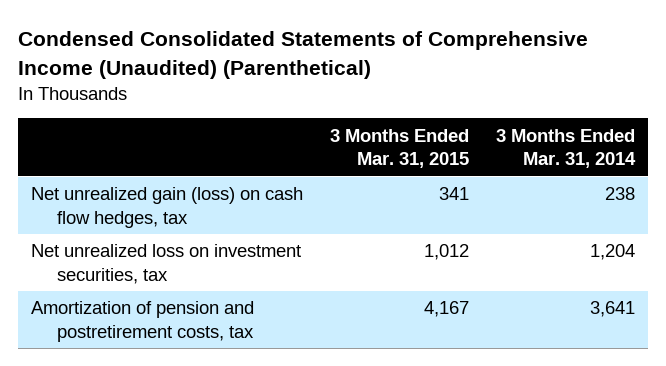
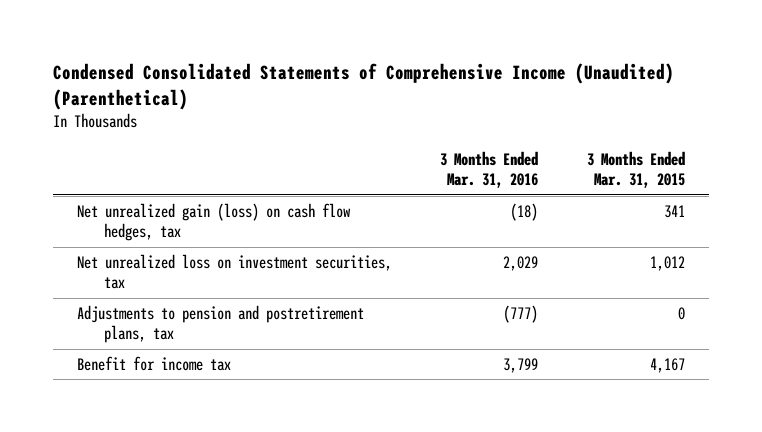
- | 3 Months Ended Mar. 31, 2015 | 3 Months Ended Mar. 31, 2014
+ | 3 Months Ended Mar. 31, 2016 | 3 Months Ended Mar. 31, 2015
- Amortization of pension and postretirement costs, tax | 4,167 | 3,641
+ Adjustments to pension and postretirement plans, tax | (777) | 0
+ Benefit for income tax | 3,799 | 4,167

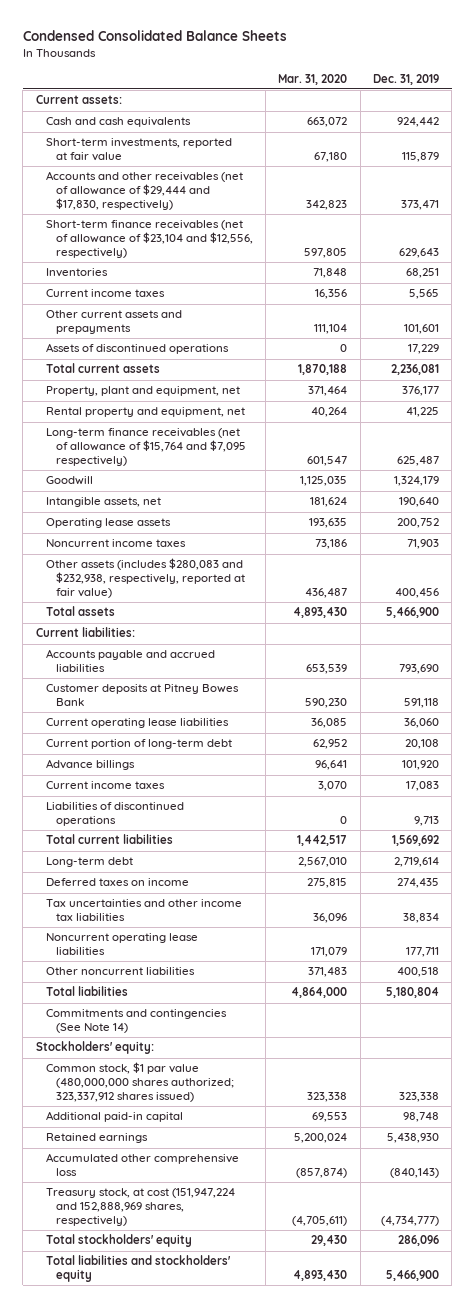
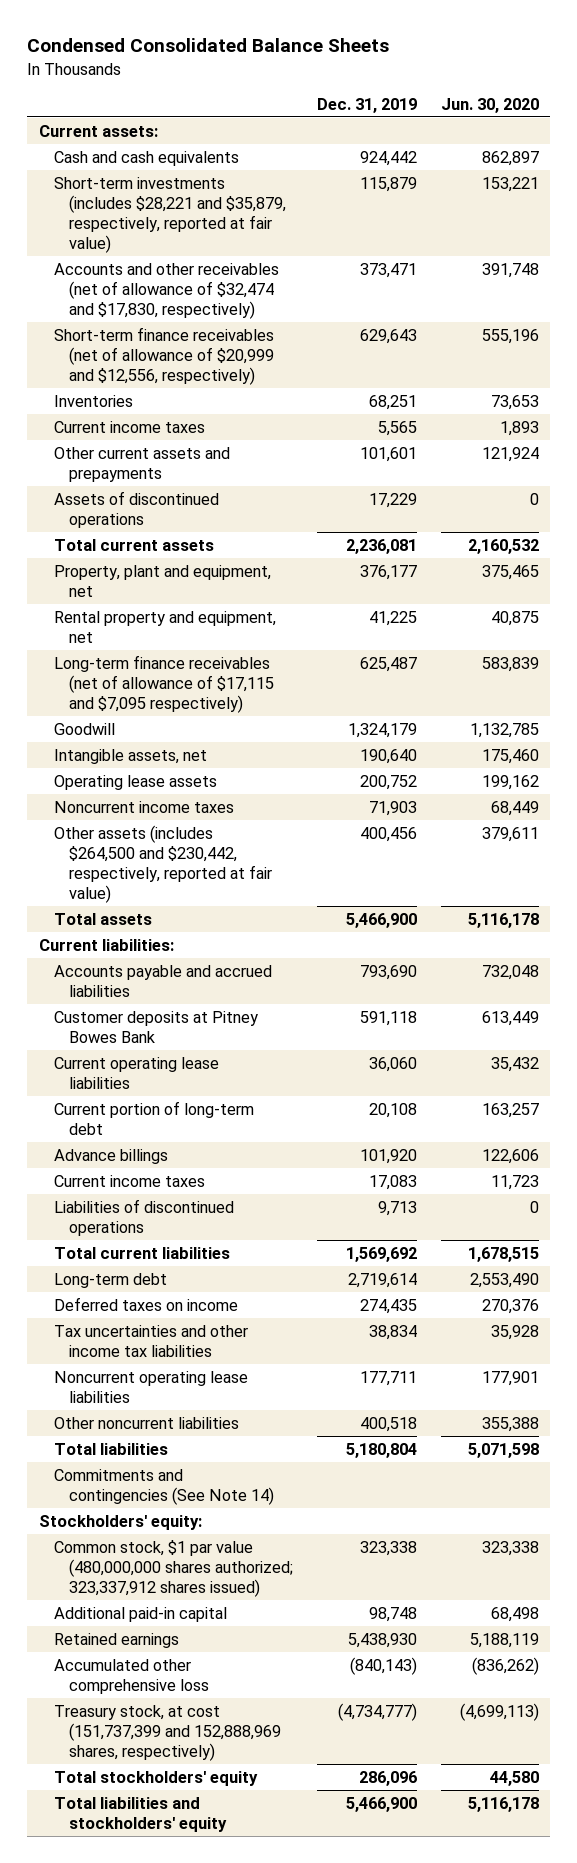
- | Mar. 31, 2020 | Dec. 31, 2019
+ | Dec. 31, 2019 | Jun. 30, 2020
- Short-term investments, reported at fair value | 67,180 | 115,879
- Accounts and other receivables (net of allowance of $29,444 and $17,830, respectively) | 342,823 | 373,471
- Short-term finance receivables (net of allowance of $23,104 and $12,556, respectively) | 597,805 | 629,643
+ Short-term investments (includes $28,221 and $35,879, respectively, reported at fair value) | 115,879 | 153,221
+ Accounts and other receivables (net of allowance of $32,474 and $17,830, respectively) | 373,471 | 391,748
+ Short-term finance receivables (net of allowance of $20,999 and $12,556, respectively) | 629,643 | 555,196
- Long-term finance receivables (net of allowance of $15,764 and $7,095 respectively) | 601,547 | 625,487
+ Long-term finance receivables (net of allowance of $17,115 and $7,095 respectively) | 625,487 | 583,839
- Other assets (includes $280,083 and $232,938, respectively, reported at fair value) | 436,487 | 400,456
+ Other assets (includes $264,500 and $230,442, respectively, reported at fair value) | 400,456 | 379,611
- Treasury stock, at cost (151,947,224 and 152,888,969 shares, respectively) | (4,705,611) | (4,734,777)
+ Treasury stock, at cost (151,737,399 and 152,888,969 shares, respectively) | (4,734,777) | (4,699,113)

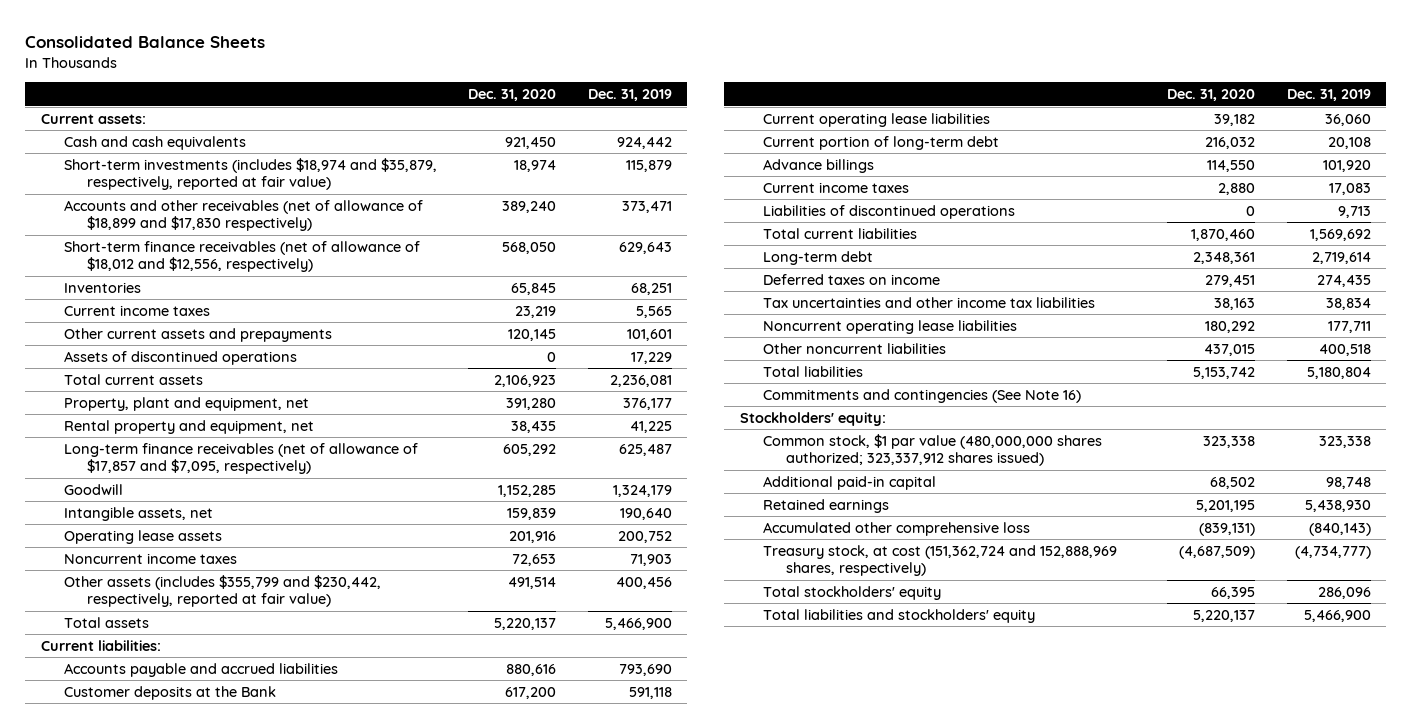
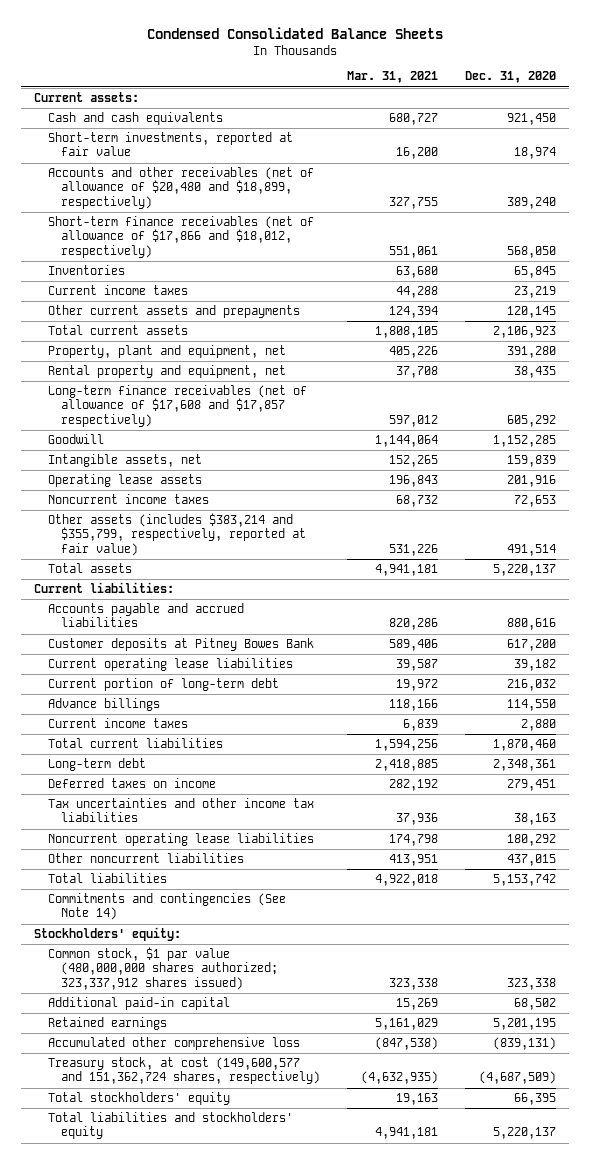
- Consolidated Balance Sheets
+ Condensed Consolidated Balance Sheets
- | Dec. 31, 2020 | Dec. 31, 2019
+ | Mar. 31, 2021 | Dec. 31, 2020
- Short-term investments (includes $18,974 and $35,879, respectively, reported at fair value) | 18,974 | 115,879
- Accounts and other receivables (net of allowance of $18,899 and $17,830 respectively) | 389,240 | 373,471
- Short-term finance receivables (net of allowance of $18,012 and $12,556, respectively) | 568,050 | 629,643
+ Short-term investments, reported at fair value | 16,200 | 18,974
+ Accounts and other receivables (net of allowance of $20,480 and $18,899, respectively) | 327,755 | 389,240
+ Short-term finance receivables (net of allowance of $17,866 and $18,012, respectively) | 551,061 | 568,050
- Assets of discontinued operations | 0 | 17,229
- Long-term finance receivables (net of allowance of $17,857 and $7,095, respectively) | 605,292 | 625,487
+ Long-term finance receivables (net of allowance of $17,608 and $17,857 respectively) | 597,012 | 605,292
- Other assets (includes $355,799 and $230,442, respectively, reported at fair value) | 491,514 | 400,456
+ Other assets (includes $383,214 and $355,799, respectively, reported at fair value) | 531,226 | 491,514
- Customer deposits at the Bank | 617,200 | 591,118
+ Customer deposits at Pitney Bowes Bank | 589,406 | 617,200
- Liabilities of discontinued operations | 0 | 9,713
- Commitments and contingencies (See Note 16)
+ Commitments and contingencies (See Note 14)
- Treasury stock, at cost (151,362,724 and 152,888,969 shares, respectively) | (4,687,509) | (4,734,777)
+ Treasury stock, at cost (149,600,577 and 151,362,724 shares, respectively) | (4,632,935) | (4,687,509)

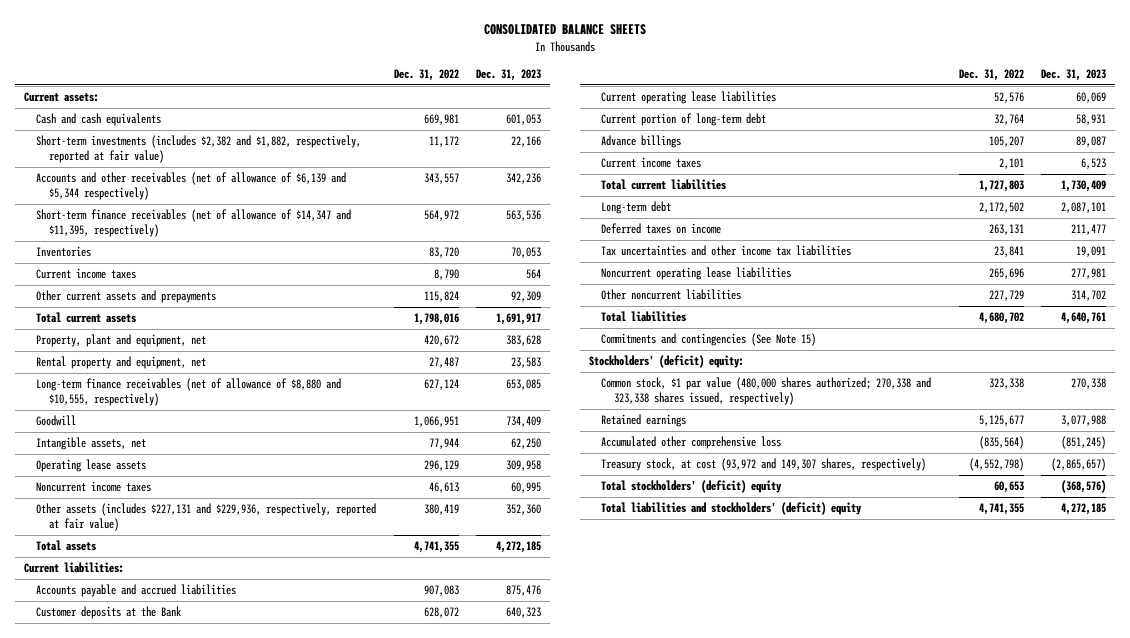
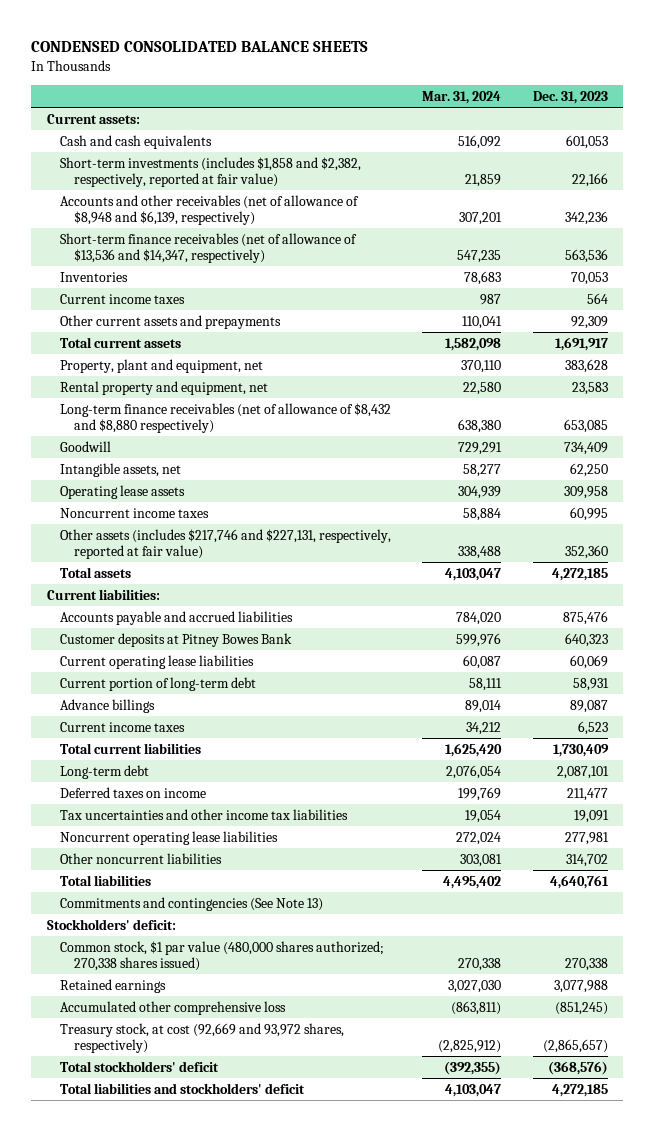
- CONSOLIDATED BALANCE SHEETS
+ CONDENSED CONSOLIDATED BALANCE SHEETS
- | Dec. 31, 2022 | Dec. 31, 2023
+ | Mar. 31, 2024 | Dec. 31, 2023
- Short-term investments (includes $2,382 and $1,882, respectively, reported at fair value) | 11,172 | 22,166
- Accounts and other receivables (net of allowance of $6,139 and $5,344 respectively) | 343,557 | 342,236
- Short-term finance receivables (net of allowance of $14,347 and $11,395, respectively) | 564,972 | 563,536
+ Short-term investments (includes $1,858 and $2,382, respectively, reported at fair value) | 21,859 | 22,166
+ Accounts and other receivables (net of allowance of $8,948 and $6,139, respectively) | 307,201 | 342,236
+ Short-term finance receivables (net of allowance of $13,536 and $14,347, respectively) | 547,235 | 563,536
- Long-term finance receivables (net of allowance of $8,880 and $10,555, respectively) | 627,124 | 653,085
+ Long-term finance receivables (net of allowance of $8,432 and $8,880 respectively) | 638,380 | 653,085
- Other assets (includes $227,131 and $229,936, respectively, reported at fair value) | 380,419 | 352,360
+ Other assets (includes $217,746 and $227,131, respectively, reported at fair value) | 338,488 | 352,360
- Customer deposits at the Bank | 628,072 | 640,323
+ Customer deposits at Pitney Bowes Bank | 599,976 | 640,323
- Commitments and contingencies (See Note 15)
- Stockholders' (deficit) equity:
- Common stock, $1 par value (480,000 shares authorized; 270,338 and 323,338 shares issued, respectively) | 323,338 | 270,338
+ Commitments and contingencies (See Note 13)
+ Stockholders' deficit:
+ Common stock, $1 par value (480,000 shares authorized; 270,338 shares issued) | 270,338 | 270,338
- Treasury stock, at cost (93,972 and 149,307 shares, respectively) | (4,552,798) | (2,865,657)
- Total stockholders' (deficit) equity | 60,653 | (368,576)
- Total liabilities and stockholders' (deficit) equity | 4,741,355 | 4,272,185
+ Treasury stock, at cost (92,669 and 93,972 shares, respectively) | (2,825,912) | (2,865,657)
+ Total stockholders' deficit | (392,355) | (368,576)
+ Total liabilities and stockholders' deficit | 4,103,047 | 4,272,185

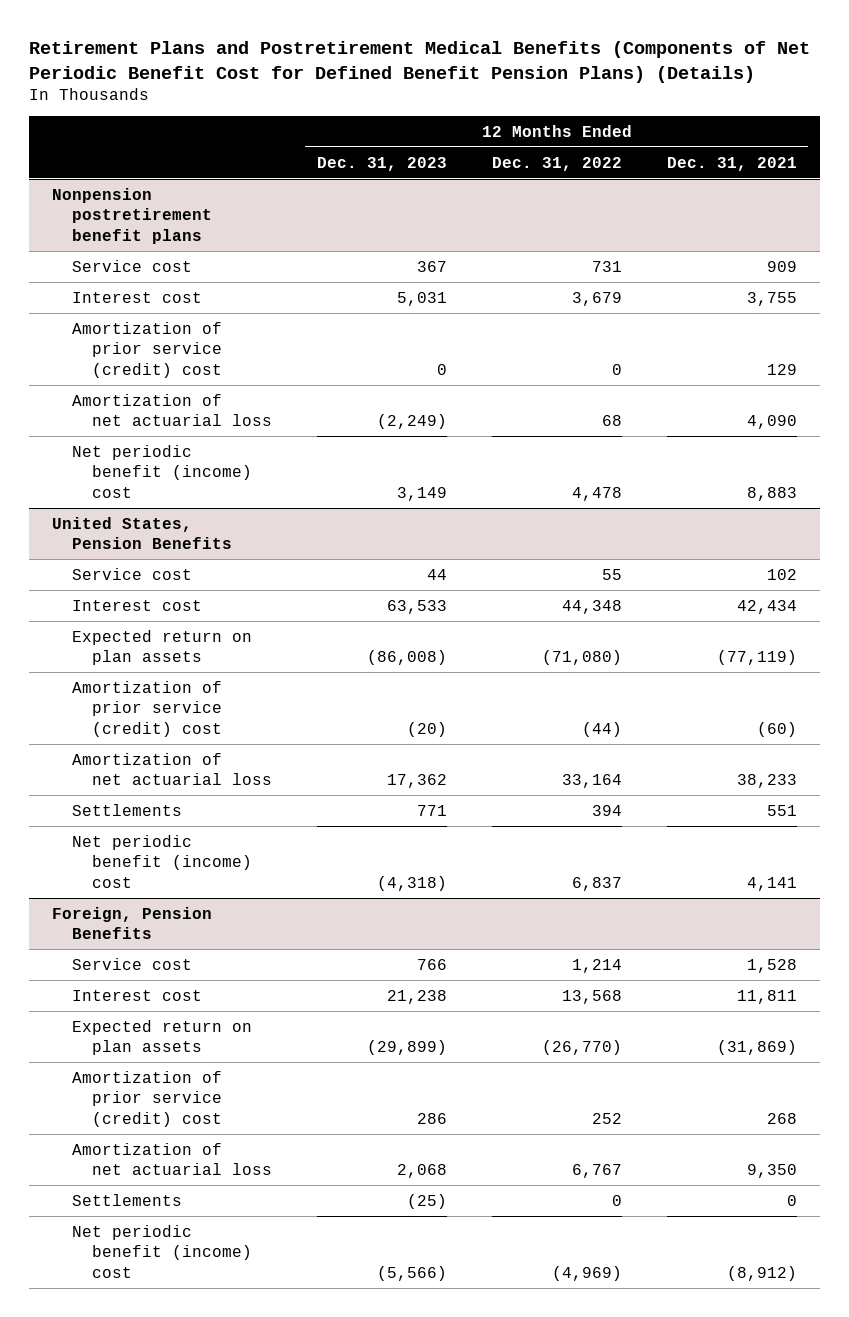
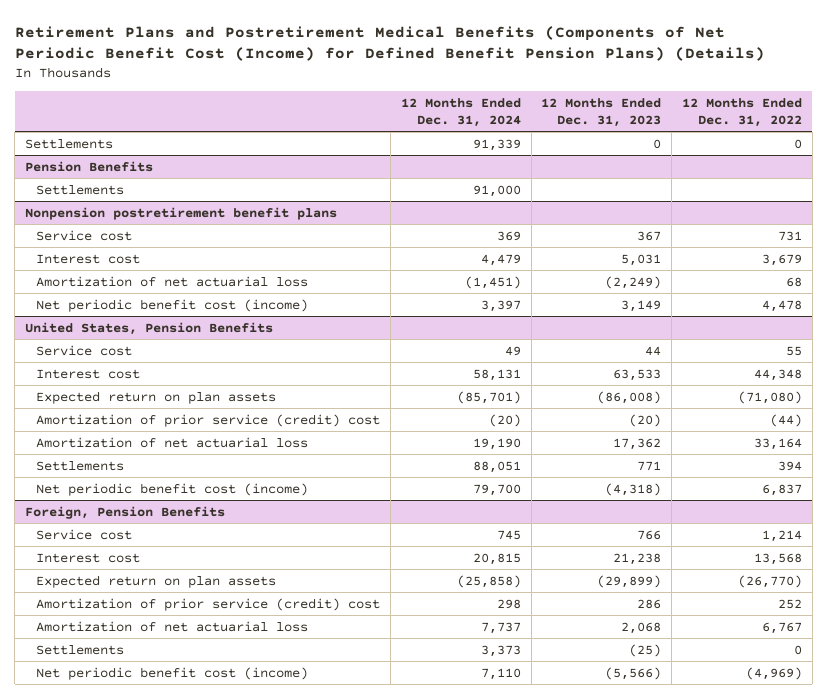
- Retirement Plans and Postretirement Medical Benefits (Components of Net Periodic Benefit Cost for Defined Benefit Pension Plans) (Details)
+ Retirement Plans and Postretirement Medical Benefits (Components of Net Periodic Benefit Cost (Income) for Defined Benefit Pension Plans) (Details)
- | 12 Months Ended Dec. 31, 2023 | 12 Months Ended Dec. 31, 2022 | 12 Months Ended Dec. 31, 2021
+ | 12 Months Ended Dec. 31, 2024 | 12 Months Ended Dec. 31, 2023 | 12 Months Ended Dec. 31, 2022
+ Settlements | 91,339 | 0 | 0
+ Pension Benefits
+ Settlements | 91,000 | |
@ Nonpension postretirement benefit plans
- Amortization of prior service (credit) cost | 0 | 0 | 129
- Net periodic benefit (income) cost | 3,149 | 4,478 | 8,883
+ Net periodic benefit cost (income) | 3,397 | 3,149 | 4,478
@ United States, Pension Benefits
- Net periodic benefit (income) cost | (4,318) | 6,837 | 4,141
+ Net periodic benefit cost (income) | 79,700 | (4,318) | 6,837
@ Foreign, Pension Benefits
- Net periodic benefit (income) cost | (5,566) | (4,969) | (8,912)
+ Net periodic benefit cost (income) | 7,110 | (5,566) | (4,969)

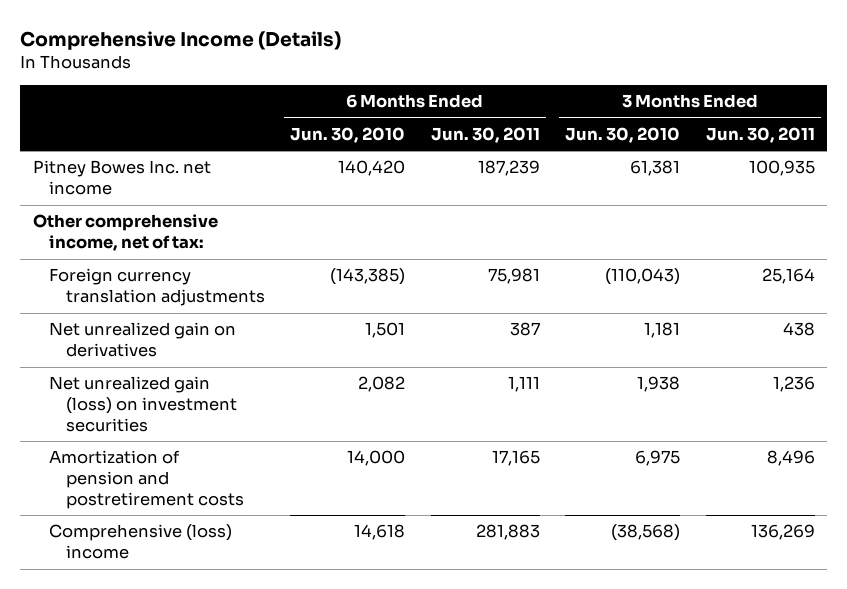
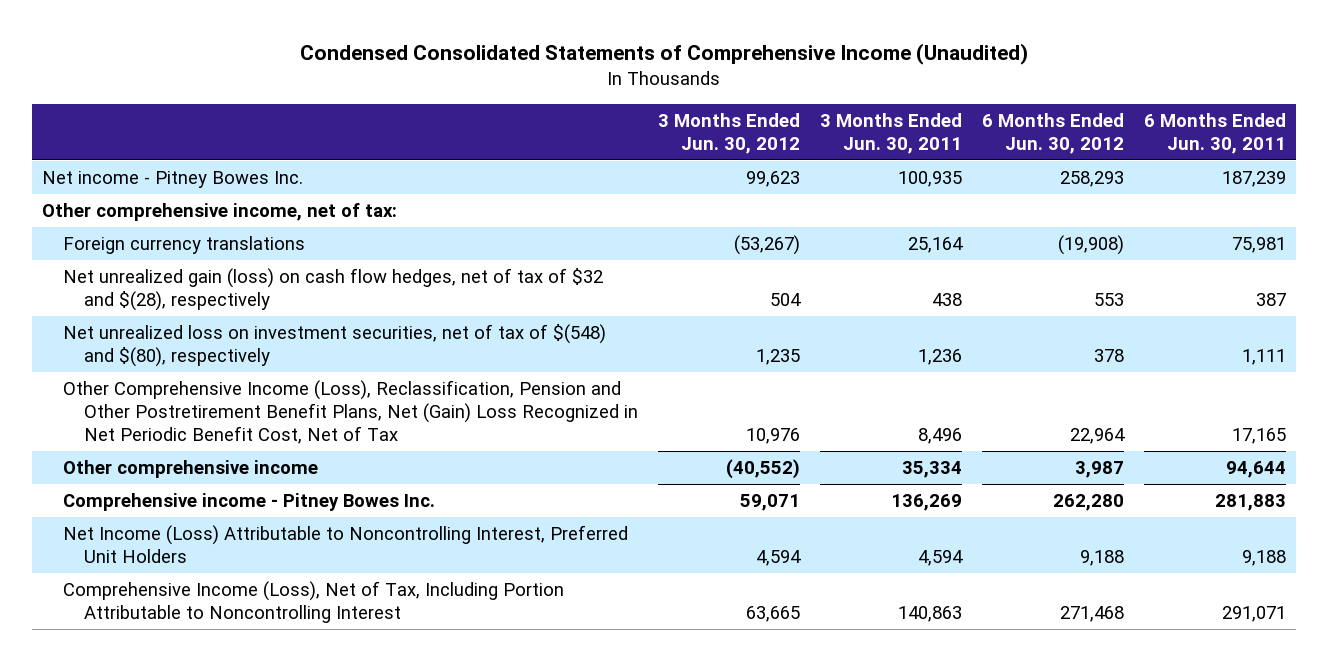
- Comprehensive Income (Details)
+ Condensed Consolidated Statements of Comprehensive Income (Unaudited)
- | 6 Months Ended Jun. 30, 2010 | 6 Months Ended Jun. 30, 2011 | 3 Months Ended Jun. 30, 2010 | 3 Months Ended Jun. 30, 2011
+ | 3 Months Ended Jun. 30, 2012 | 3 Months Ended Jun. 30, 2011 | 6 Months Ended Jun. 30, 2012 | 6 Months Ended Jun. 30, 2011
- Pitney Bowes Inc. net income | 140,420 | 187,239 | 61,381 | 100,935
+ Net income - Pitney Bowes Inc. | 99,623 | 100,935 | 258,293 | 187,239
- Foreign currency translation adjustments | (143,385) | 75,981 | (110,043) | 25,164
- Net unrealized gain on derivatives | 1,501 | 387 | 1,181 | 438
- Net unrealized gain (loss) on investment securities | 2,082 | 1,111 | 1,938 | 1,236
- Amortization of pension and postretirement costs | 14,000 | 17,165 | 6,975 | 8,496
- Comprehensive (loss) income | 14,618 | 281,883 | (38,568) | 136,269
+ Foreign currency translations | (53,267) | 25,164 | (19,908) | 75,981
+ Net unrealized gain (loss) on cash flow hedges, net of tax of $32 and $(28), respectively | 504 | 438 | 553 | 387
+ Net unrealized loss on investment securities, net of tax of $(548) and $(80), respectively | 1,235 | 1,236 | 378 | 1,111
+ Other Comprehensive Income (Loss), Reclassification, Pension and Other Postretirement Benefit Plans, Net (Gain) Loss Recognized in Net Periodic Benefit Cost, Net of Tax | 10,976 | 8,496 | 22,964 | 17,165
+ Other comprehensive income | (40,552) | 35,334 | 3,987 | 94,644
+ Comprehensive income - Pitney Bowes Inc. | 59,071 | 136,269 | 262,280 | 281,883
+ Net Income (Loss) Attributable to Noncontrolling Interest, Preferred Unit Holders | 4,594 | 4,594 | 9,188 | 9,188
+ Comprehensive Income (Loss), Net of Tax, Including Portion Attributable to Noncontrolling Interest | 63,665 | 140,863 | 271,468 | 291,071

